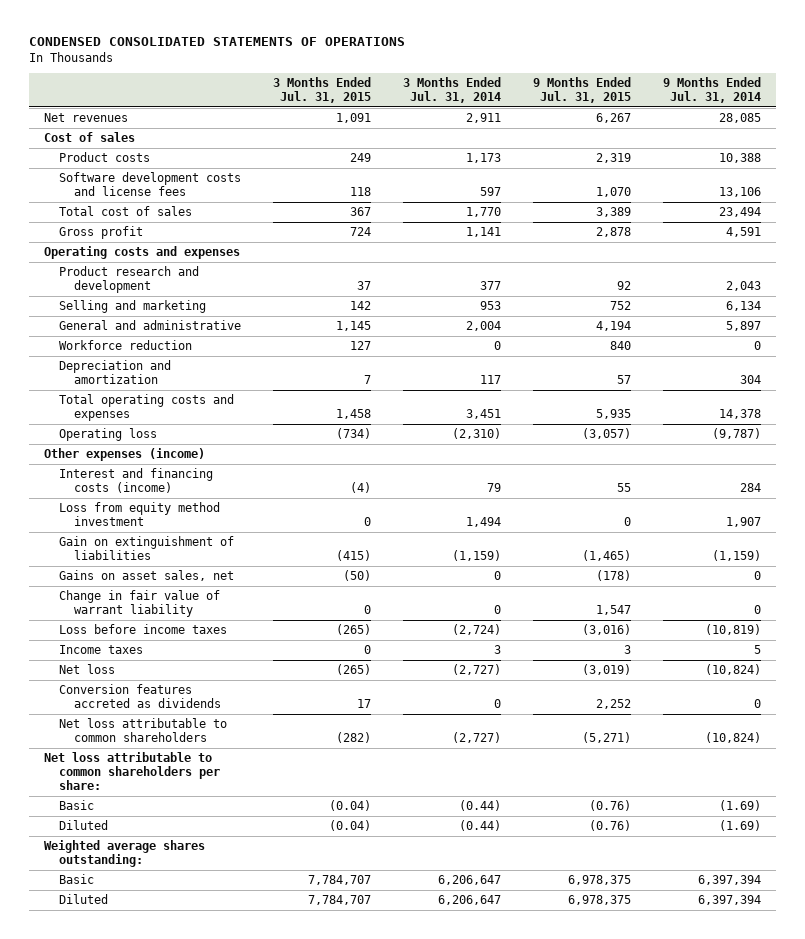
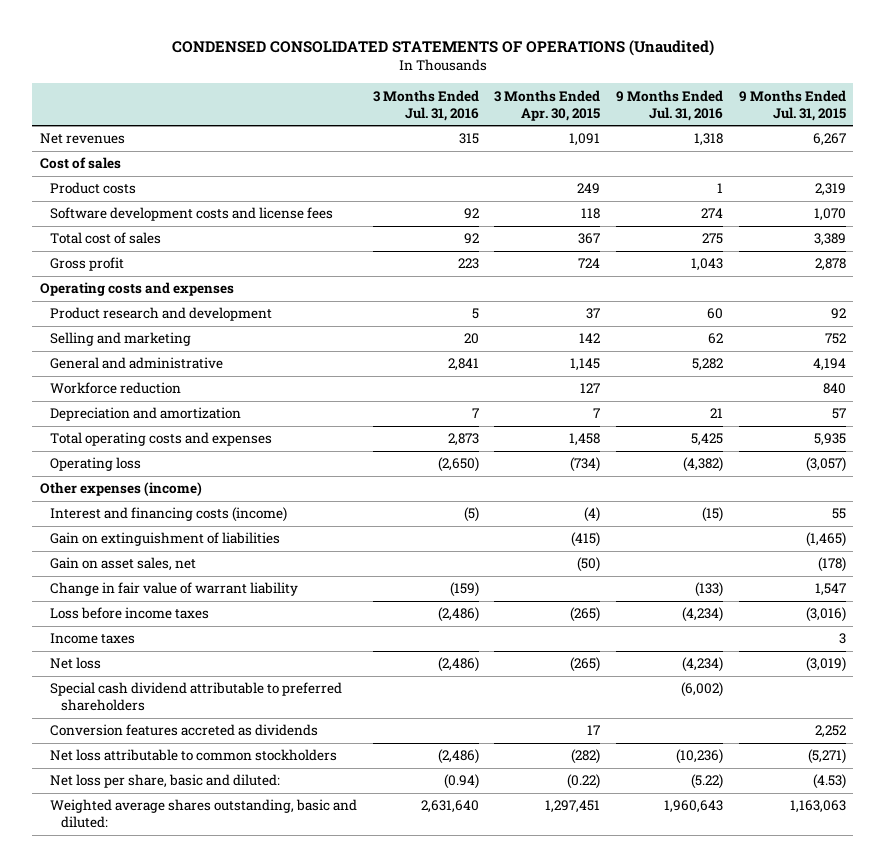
- CONDENSED CONSOLIDATED STATEMENTS OF OPERATIONS
+ CONDENSED CONSOLIDATED STATEMENTS OF OPERATIONS (Unaudited)
- | 3 Months Ended Jul. 31, 2015 | 3 Months Ended Jul. 31, 2014 | 9 Months Ended Jul. 31, 2015 | 9 Months Ended Jul. 31, 2014
+ | 3 Months Ended Jul. 31, 2016 | 3 Months Ended Apr. 30, 2015 | 9 Months Ended Jul. 31, 2016 | 9 Months Ended Jul. 31, 2015
- Loss from equity method investment | 0 | 1,494 | 0 | 1,907
- Gains on asset sales, net | (50) | 0 | (178) | 0
+ Gain on asset sales, net | | (50) | | (178)
+ Special cash dividend attributable to preferred shareholders | | | (6,002) |
- Net loss attributable to common shareholders | (282) | (2,727) | (5,271) | (10,824)
- Net loss attributable to common shareholders per share:
- Basic | (0.04) | (0.44) | (0.76) | (1.69)
- Diluted | (0.04) | (0.44) | (0.76) | (1.69)
- Weighted average shares outstanding:
- Basic | 7,784,707 | 6,206,647 | 6,978,375 | 6,397,394
- Diluted | 7,784,707 | 6,206,647 | 6,978,375 | 6,397,394
+ Net loss attributable to common stockholders | (2,486) | (282) | (10,236) | (5,271)
+ Net loss per share, basic and diluted: | (0.94) | (0.22) | (5.22) | (4.53)
+ Weighted average shares outstanding, basic and diluted: | 2,631,640 | 1,297,451 | 1,960,643 | 1,163,063

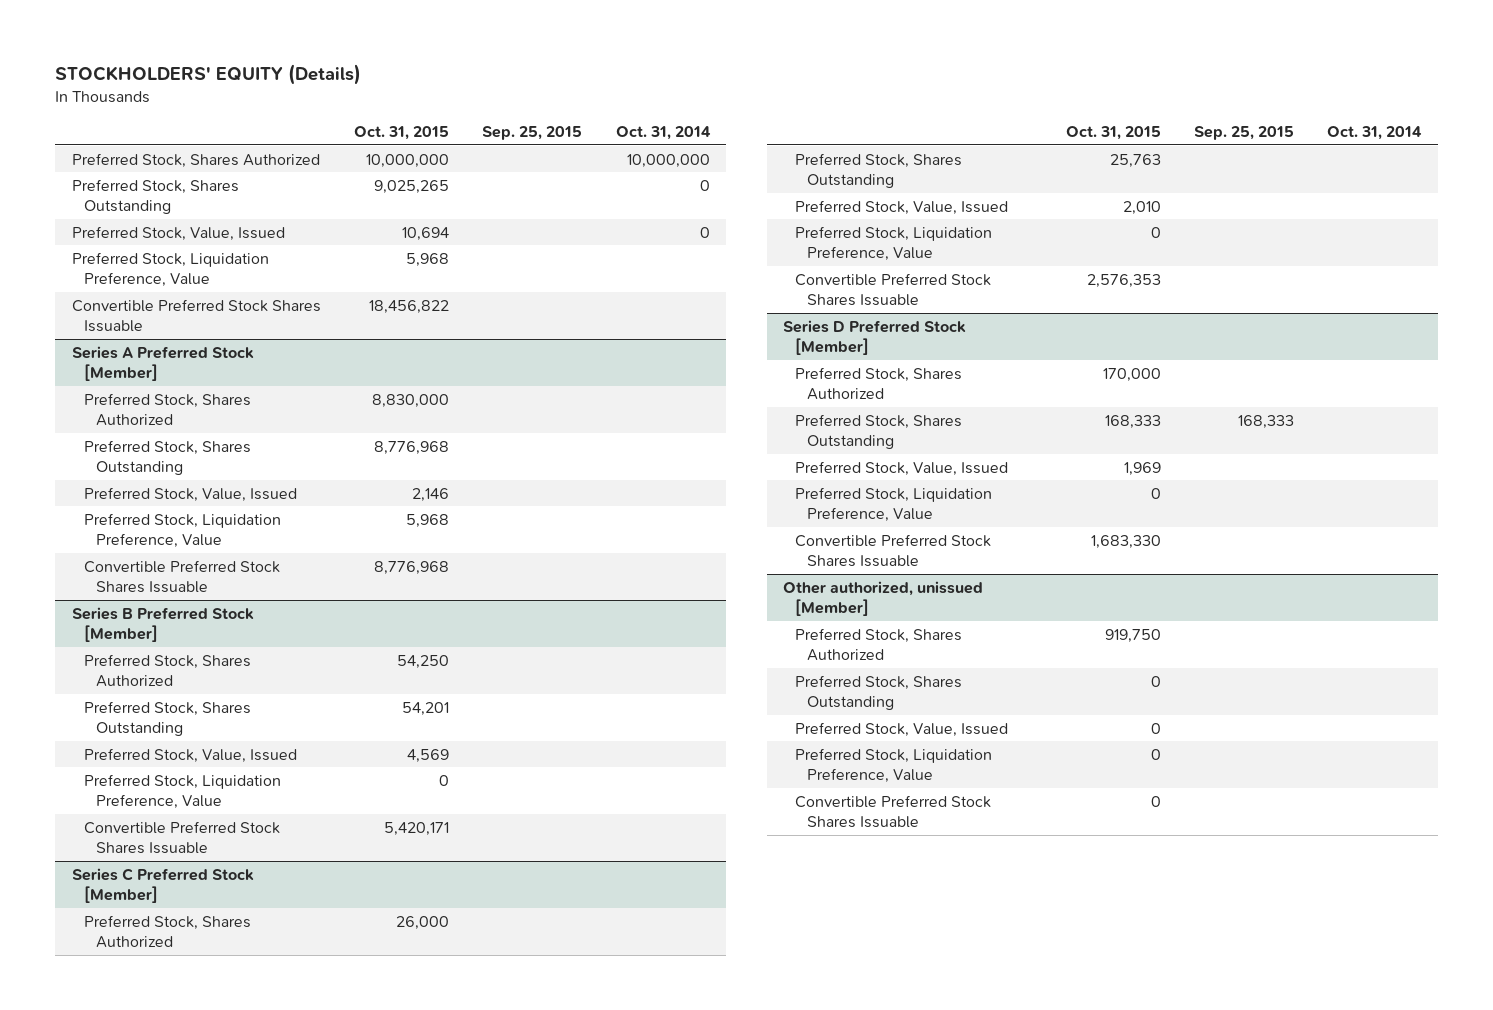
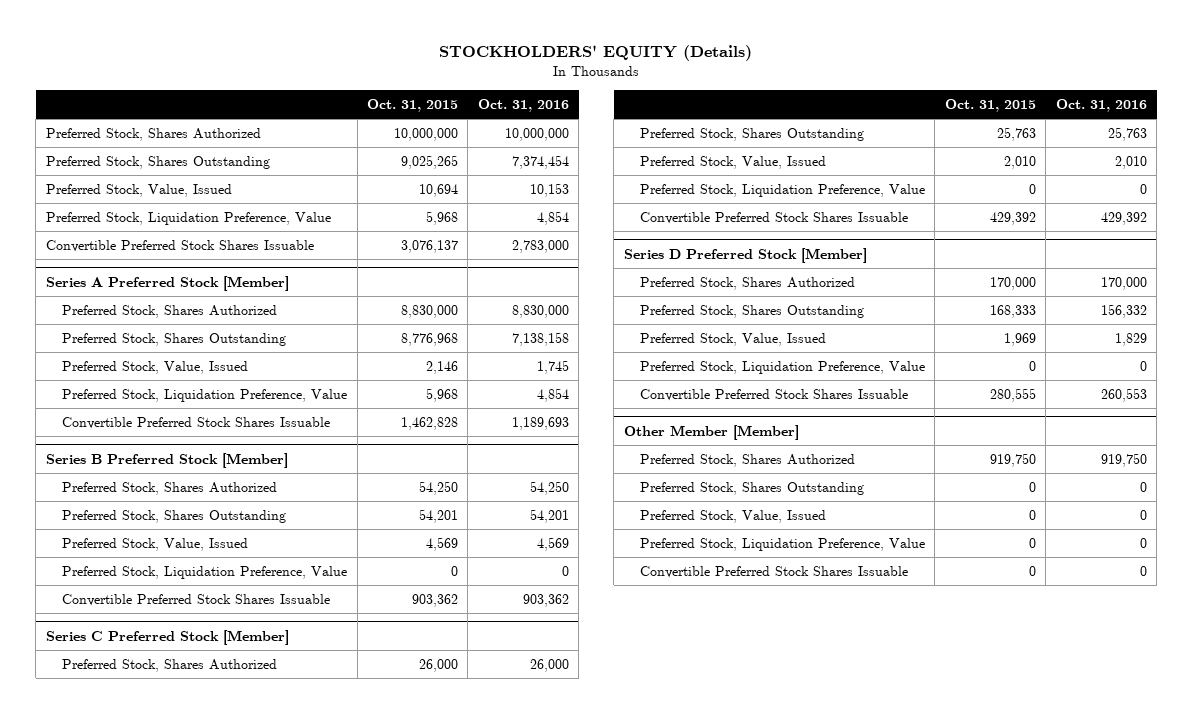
- | Oct. 31, 2015 | Sep. 25, 2015 | Oct. 31, 2014
+ | Oct. 31, 2015 | Oct. 31, 2016
- Convertible Preferred Stock Shares Issuable | 18,456,822 | |
+ Convertible Preferred Stock Shares Issuable | 3,076,137 | 2,783,000
@ Series A Preferred Stock [Member]
- Convertible Preferred Stock Shares Issuable | 8,776,968 | |
+ Convertible Preferred Stock Shares Issuable | 1,462,828 | 1,189,693
@ Series B Preferred Stock [Member]
- Convertible Preferred Stock Shares Issuable | 5,420,171 | |
+ Convertible Preferred Stock Shares Issuable | 903,362 | 903,362
@ Series C Preferred Stock [Member]
- Convertible Preferred Stock Shares Issuable | 2,576,353 | |
+ Convertible Preferred Stock Shares Issuable | 429,392 | 429,392
@ Series D Preferred Stock [Member]
- Convertible Preferred Stock Shares Issuable | 1,683,330 | |
- Other authorized, unissued [Member]
@ Series D Preferred Stock [Member]
+ Convertible Preferred Stock Shares Issuable | 280,555 | 260,553
+ Other Member [Member]

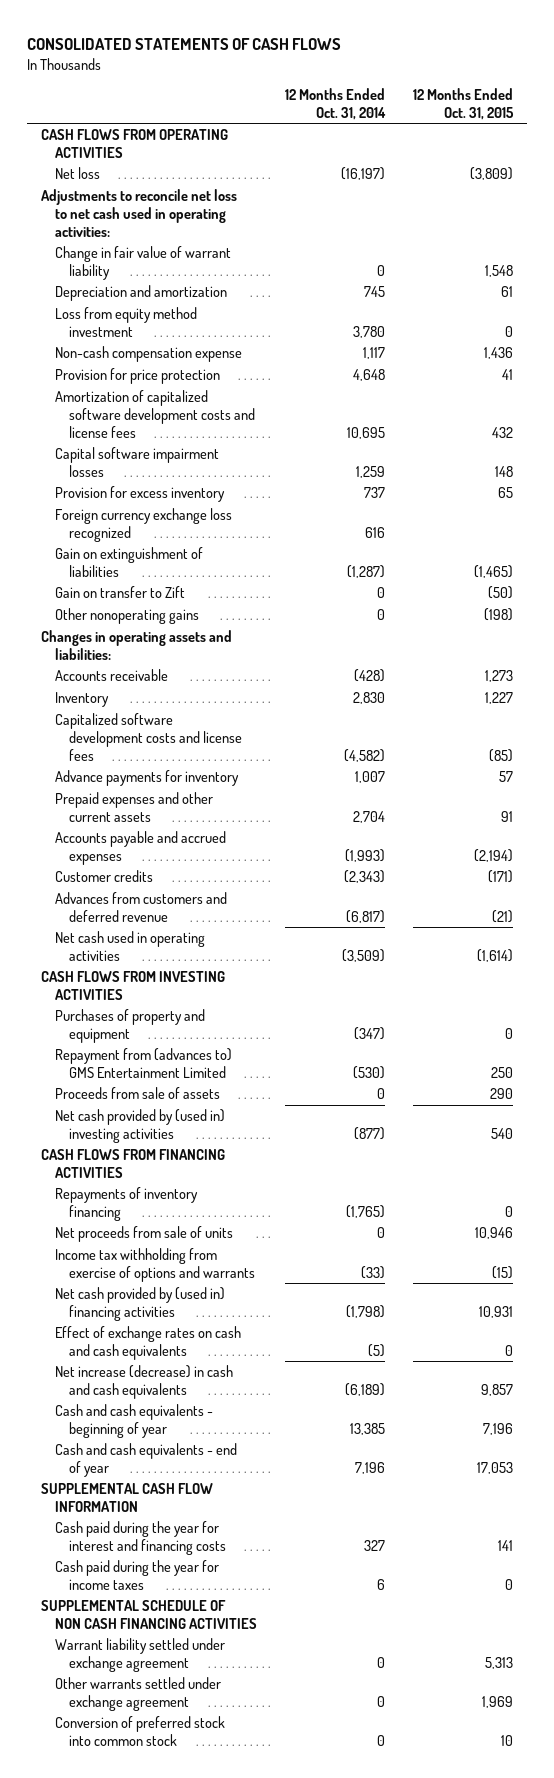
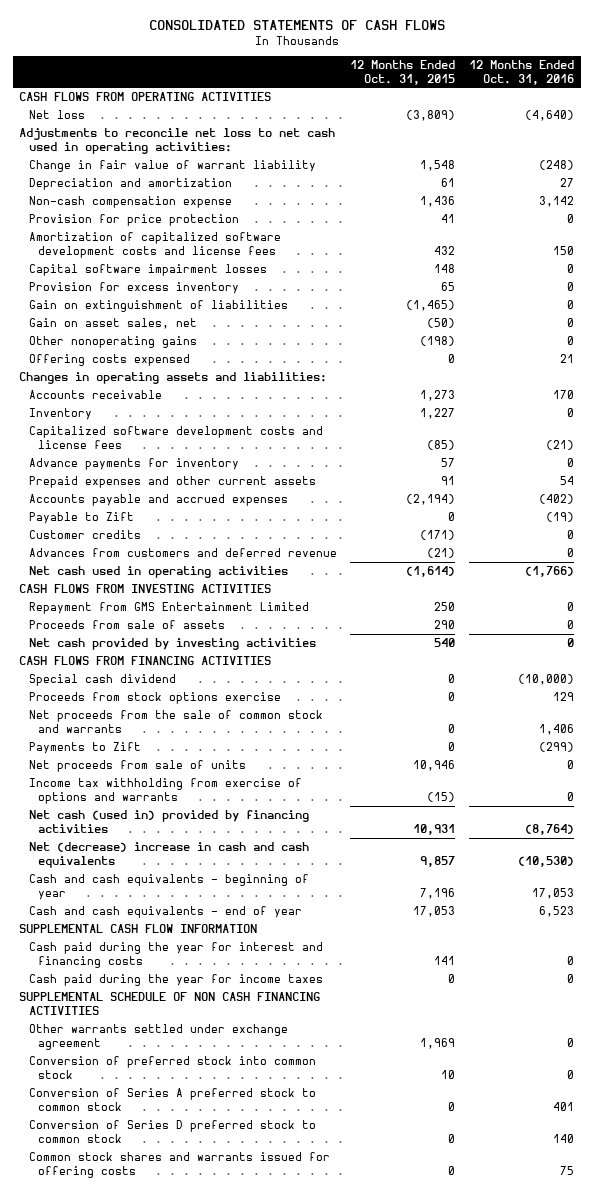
- | 12 Months Ended Oct. 31, 2014 | 12 Months Ended Oct. 31, 2015
+ | 12 Months Ended Oct. 31, 2015 | 12 Months Ended Oct. 31, 2016
- Loss from equity method investment | 3,780 | 0
- Foreign currency exchange loss recognized | 616 |
- Gain on transfer to Zift | 0 | (50)
+ Gain on asset sales, net | (50) | 0
+ Offering costs expensed | 0 | 21
+ Payable to Zift | 0 | (19)
- Purchases of property and equipment | (347) | 0
- Repayment from (advances to) GMS Entertainment Limited | (530) | 250
+ Repayment from GMS Entertainment Limited | 250 | 0
- Net cash provided by (used in) investing activities | (877) | 540
+ Net cash provided by investing activities | 540 | 0
- Repayments of inventory financing | (1,765) | 0
+ Special cash dividend | 0 | (10,000)
+ Proceeds from stock options exercise | 0 | 129
+ Net proceeds from the sale of common stock and warrants | 0 | 1,406
+ Payments to Zift | 0 | (299)
- Net cash provided by (used in) financing activities | (1,798) | 10,931
- Effect of exchange rates on cash and cash equivalents | (5) | 0
- Net increase (decrease) in cash and cash equivalents | (6,189) | 9,857
+ Net cash (used in) provided by financing activities | 10,931 | (8,764)
+ Net (decrease) increase in cash and cash equivalents | 9,857 | (10,530)
- Warrant liability settled under exchange agreement | 0 | 5,313
+ Conversion of Series A preferred stock to common stock | 0 | 401
+ Conversion of Series D preferred stock to common stock | 0 | 140
+ Common stock shares and warrants issued for offering costs | 0 | 75

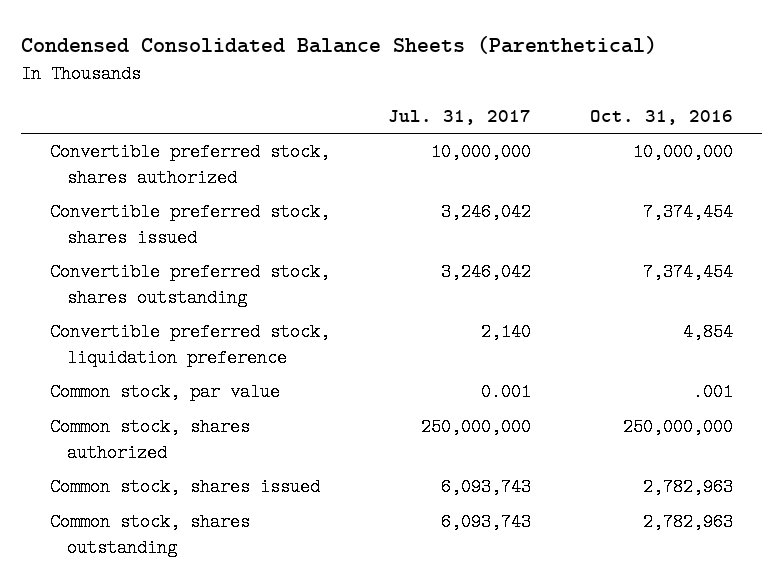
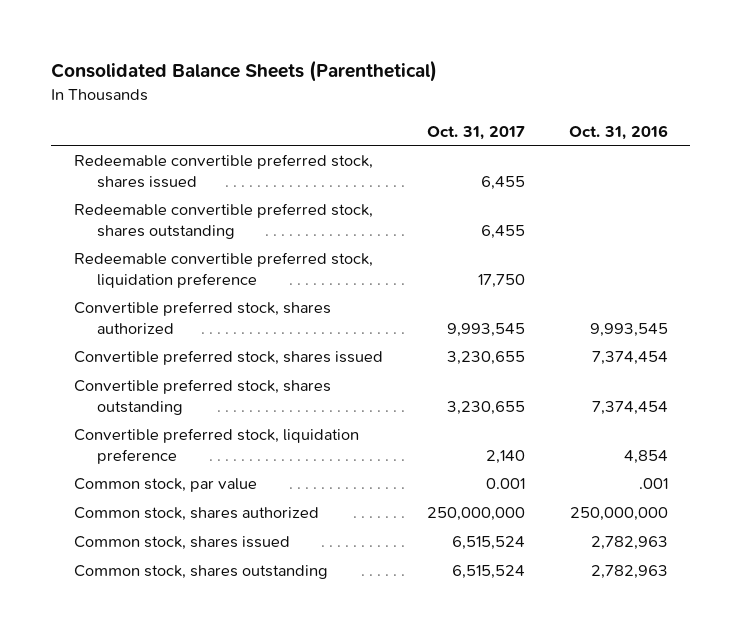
- Condensed Consolidated Balance Sheets (Parenthetical)
+ Consolidated Balance Sheets (Parenthetical)
- | Jul. 31, 2017 | Oct. 31, 2016
+ | Oct. 31, 2017 | Oct. 31, 2016
- Convertible preferred stock, shares authorized | 10,000,000 | 10,000,000
+ Redeemable convertible preferred stock, shares issued | 6,455 |
+ Redeemable convertible preferred stock, shares outstanding | 6,455 |
+ Redeemable convertible preferred stock, liquidation preference | 17,750 |
+ Convertible preferred stock, shares authorized | 9,993,545 | 9,993,545

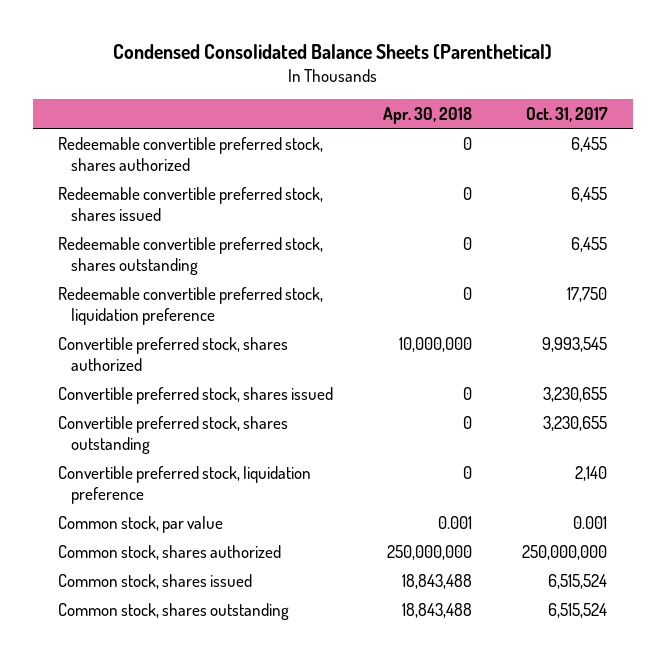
- Consolidated Balance Sheets (Parenthetical)
+ Condensed Consolidated Balance Sheets (Parenthetical)
- | Oct. 31, 2017 | Oct. 31, 2016
+ | Apr. 30, 2018 | Oct. 31, 2017
+ Redeemable convertible preferred stock, shares authorized | 0 | 6,455

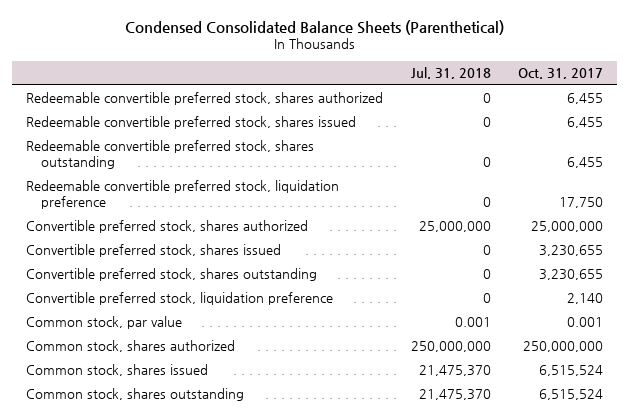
- | Apr. 30, 2018 | Oct. 31, 2017
+ | Jul. 31, 2018 | Oct. 31, 2017
- Convertible preferred stock, shares authorized | 10,000,000 | 9,993,545
+ Convertible preferred stock, shares authorized | 25,000,000 | 25,000,000

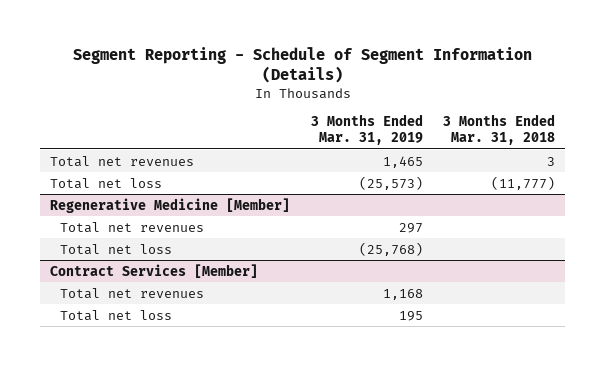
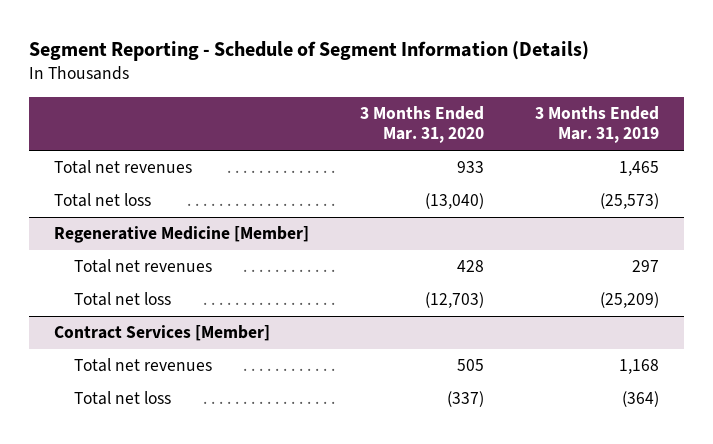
- | 3 Months Ended Mar. 31, 2019 | 3 Months Ended Mar. 31, 2018
+ | 3 Months Ended Mar. 31, 2020 | 3 Months Ended Mar. 31, 2019
@ Regenerative Medicine [Member]
- Total net loss | (25,768) |
+ Total net loss | (12,703) | (25,209)
@ Contract Services [Member]
- Total net loss | 195 |
+ Total net loss | (337) | (364)

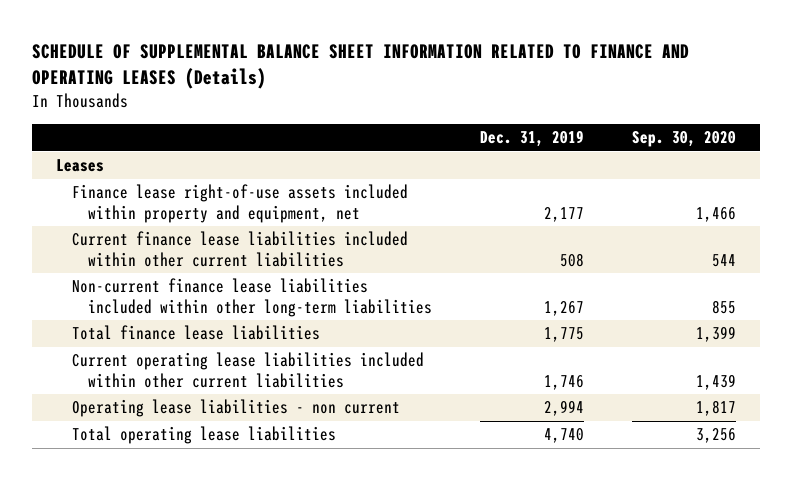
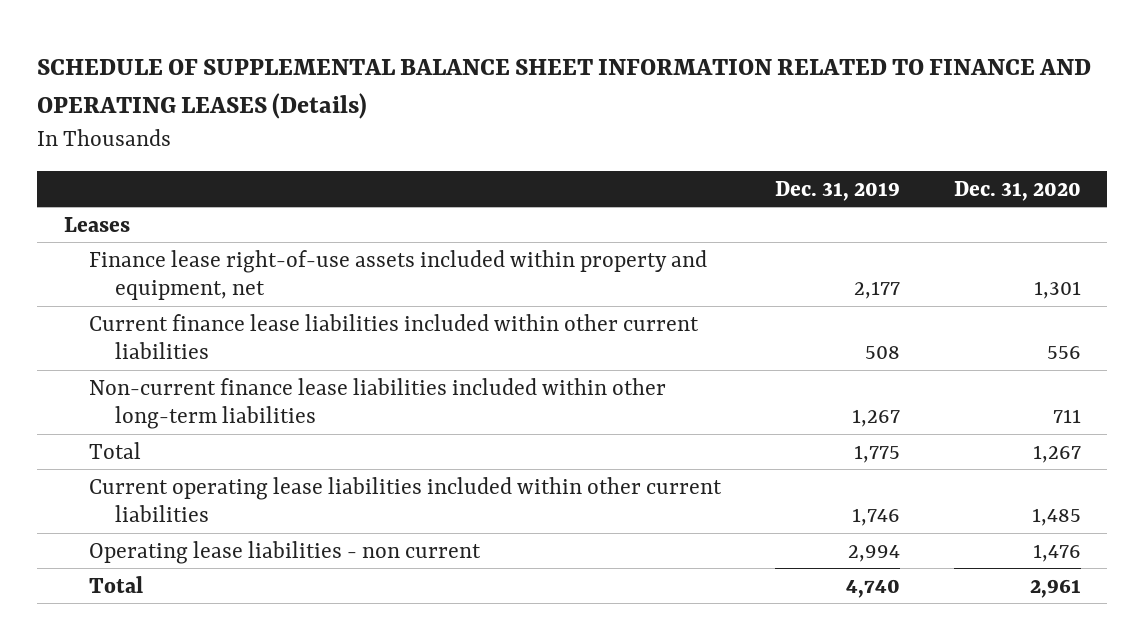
- | Dec. 31, 2019 | Sep. 30, 2020
+ | Dec. 31, 2019 | Dec. 31, 2020
- Total finance lease liabilities | 1,775 | 1,399
+ Total | 1,775 | 1,267
- Total operating lease liabilities | 4,740 | 3,256
+ Total | 4,740 | 2,961

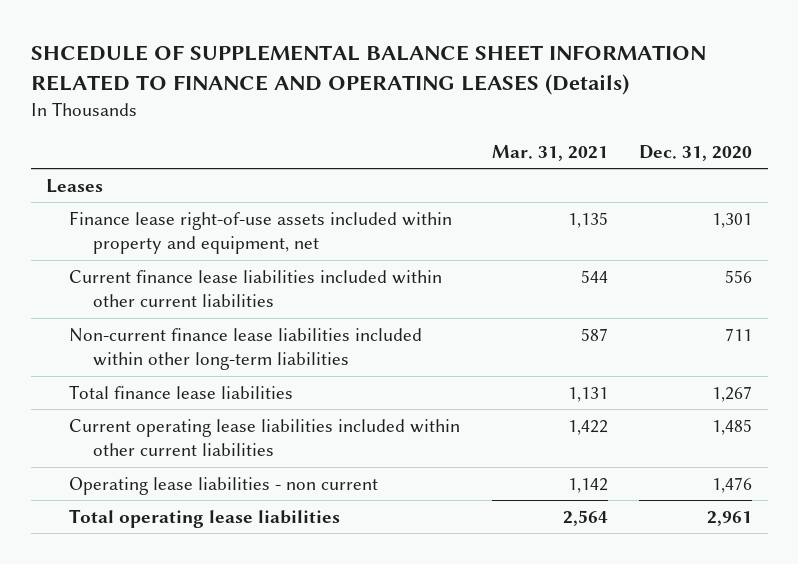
- SCHEDULE OF SUPPLEMENTAL BALANCE SHEET INFORMATION RELATED TO FINANCE AND OPERATING LEASES (Details)
+ SHCEDULE OF SUPPLEMENTAL BALANCE SHEET INFORMATION RELATED TO FINANCE AND OPERATING LEASES (Details)
- | Dec. 31, 2019 | Dec. 31, 2020
+ | Mar. 31, 2021 | Dec. 31, 2020
- Total | 1,775 | 1,267
+ Total finance lease liabilities | 1,131 | 1,267
- Total | 4,740 | 2,961
+ Total operating lease liabilities | 2,564 | 2,961

